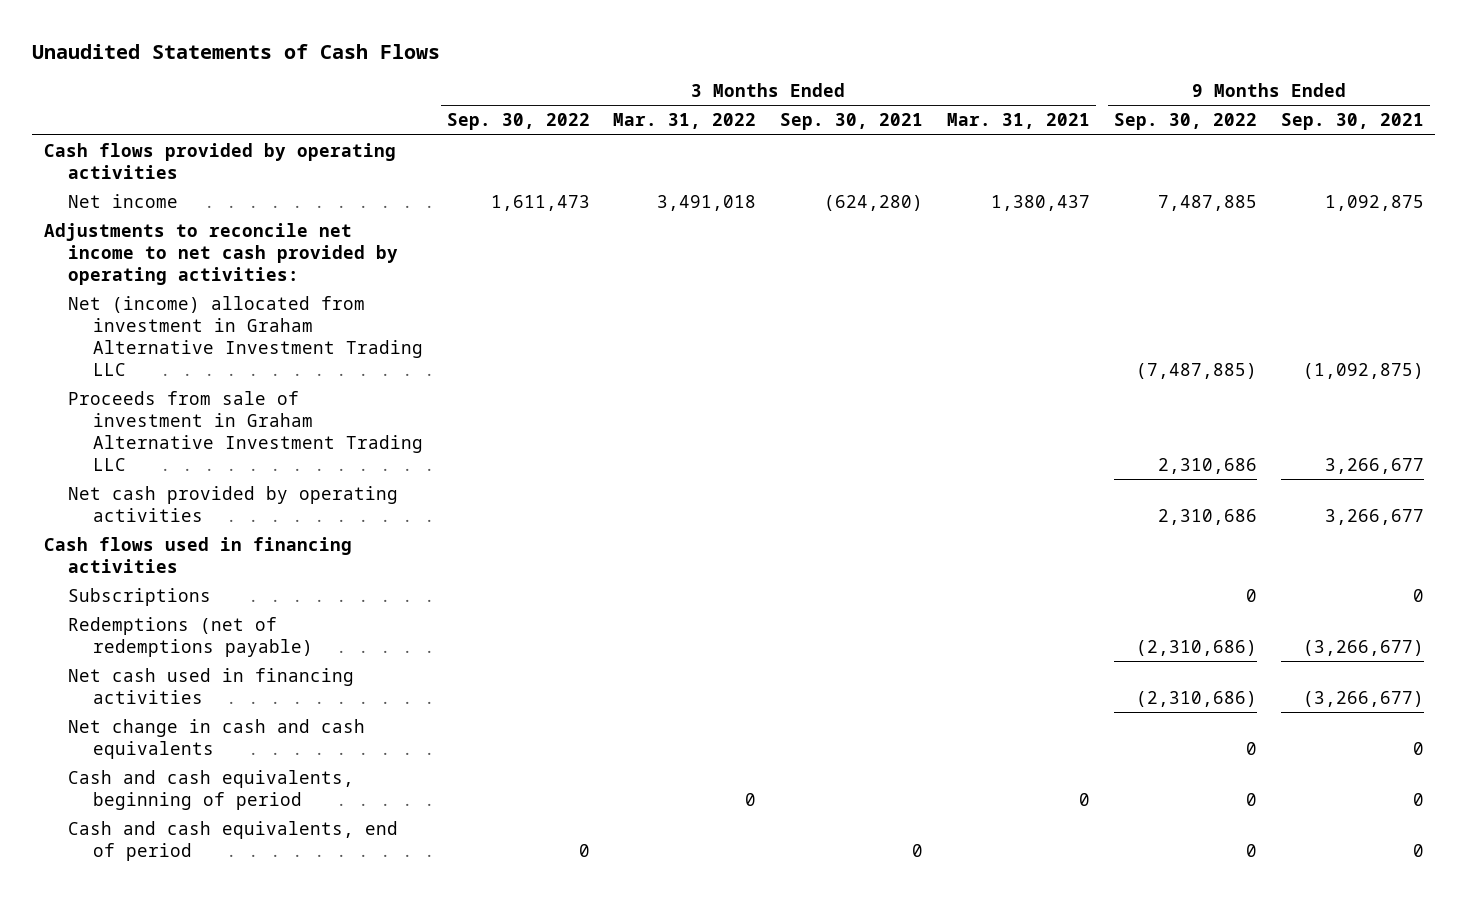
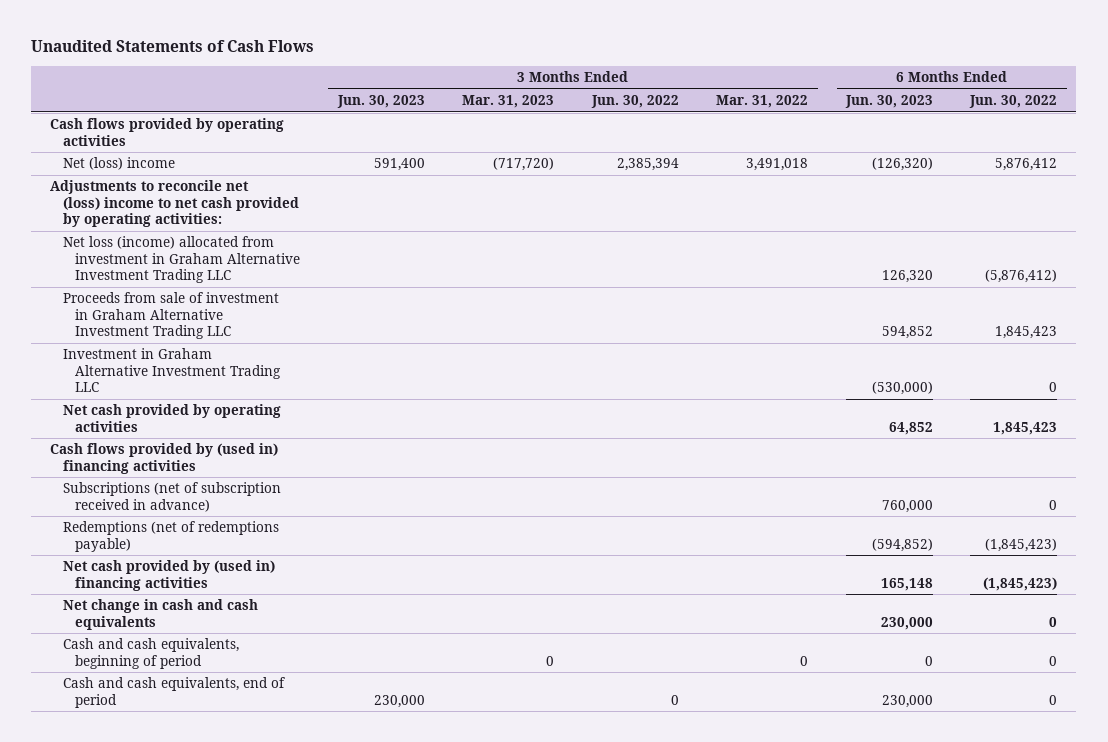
- | 3 Months Ended Sep. 30, 2022 | 3 Months Ended Mar. 31, 2022 | 3 Months Ended Sep. 30, 2021 | 3 Months Ended Mar. 31, 2021 | 9 Months Ended Sep. 30, 2022 | 9 Months Ended Sep. 30, 2021
+ | 3 Months Ended Jun. 30, 2023 | 3 Months Ended Mar. 31, 2023 | 3 Months Ended Jun. 30, 2022 | 3 Months Ended Mar. 31, 2022 | 6 Months Ended Jun. 30, 2023 | 6 Months Ended Jun. 30, 2022
- Net income | 1,611,473 | 3,491,018 | (624,280) | 1,380,437 | 7,487,885 | 1,092,875
- Adjustments to reconcile net income to net cash provided by operating activities:
- Net (income) allocated from investment in Graham Alternative Investment Trading LLC | | | | | (7,487,885) | (1,092,875)
+ Net (loss) income | 591,400 | (717,720) | 2,385,394 | 3,491,018 | (126,320) | 5,876,412
+ Adjustments to reconcile net (loss) income to net cash provided by operating activities:
+ Net loss (income) allocated from investment in Graham Alternative Investment Trading LLC | | | | | 126,320 | (5,876,412)
+ Investment in Graham Alternative Investment Trading LLC | | | | | (530,000) | 0
- Cash flows used in financing activities
- Subscriptions | | | | | 0 | 0
+ Cash flows provided by (used in) financing activities
+ Subscriptions (net of subscription received in advance) | | | | | 760,000 | 0
- Net cash used in financing activities | | | | | (2,310,686) | (3,266,677)
+ Net cash provided by (used in) financing activities | | | | | 165,148 | (1,845,423)

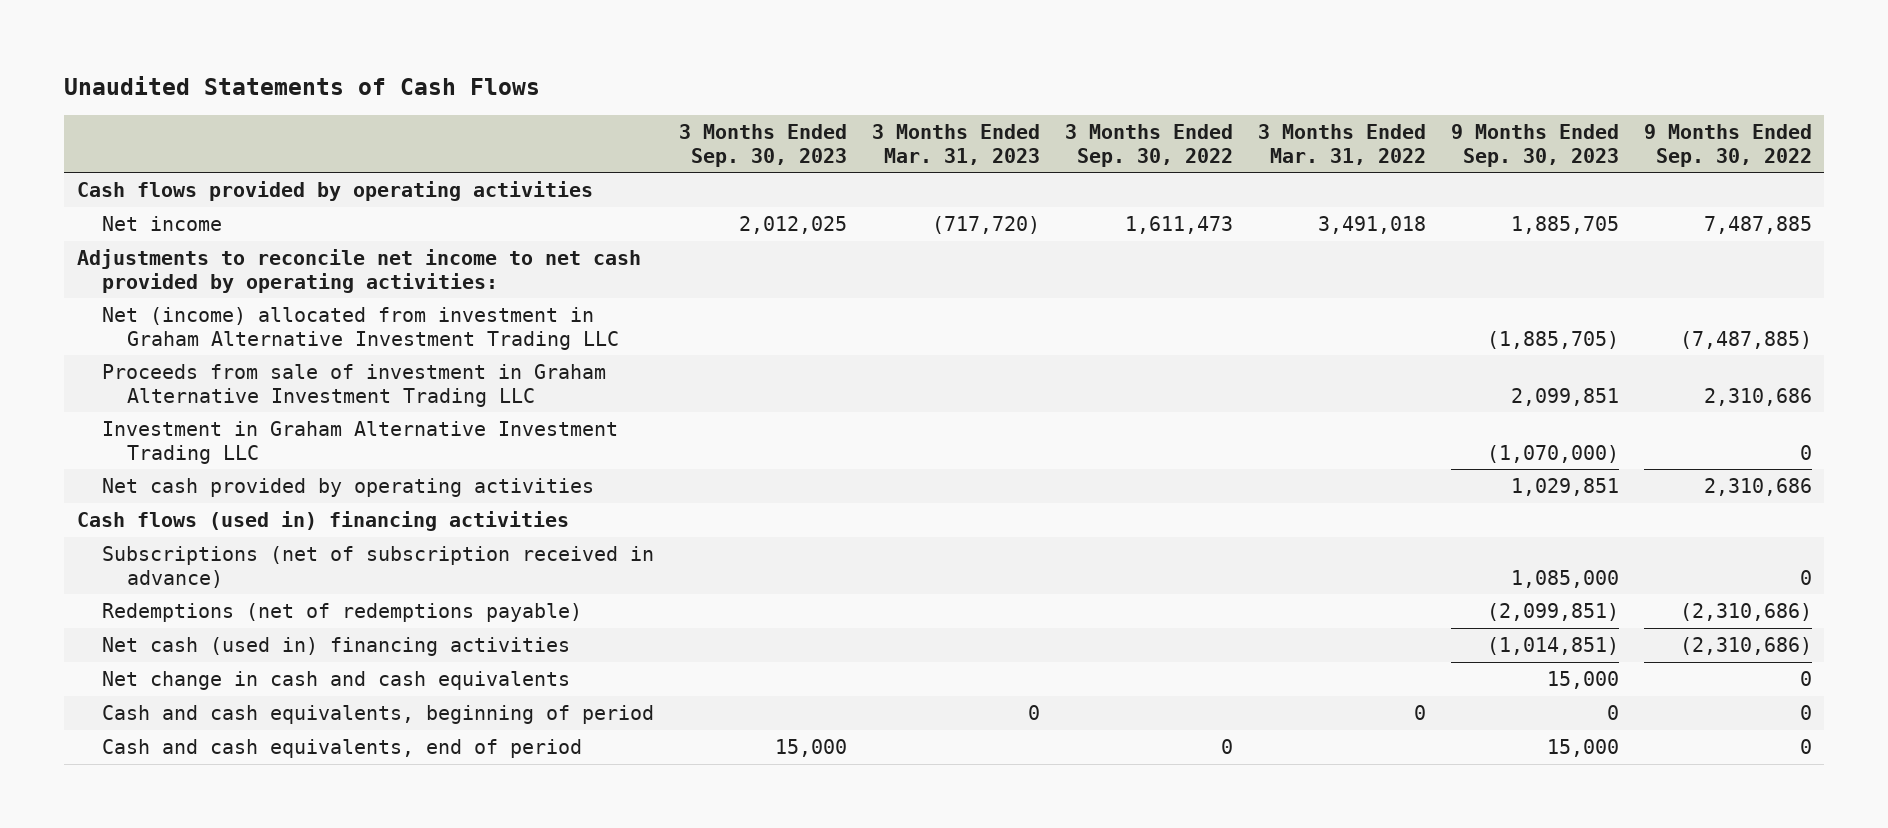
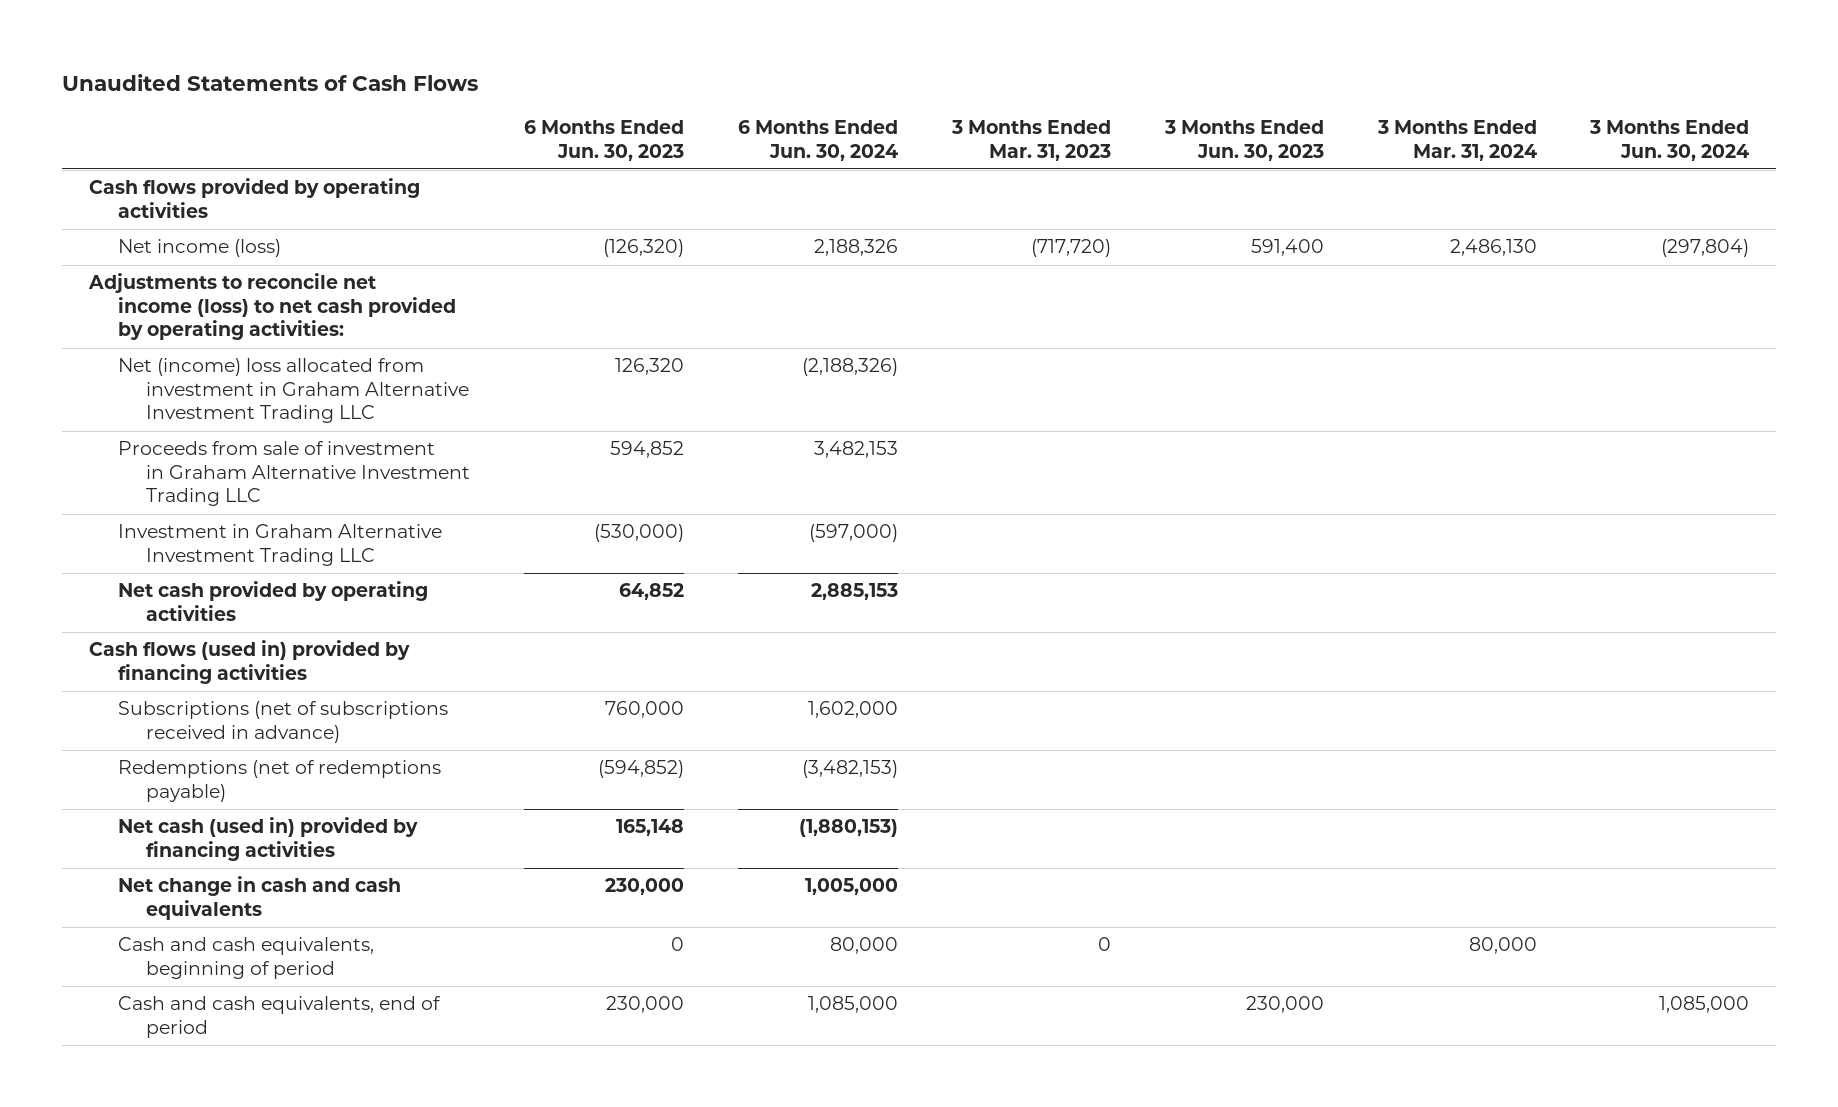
- | 3 Months Ended Sep. 30, 2023 | 3 Months Ended Mar. 31, 2023 | 3 Months Ended Sep. 30, 2022 | 3 Months Ended Mar. 31, 2022 | 9 Months Ended Sep. 30, 2023 | 9 Months Ended Sep. 30, 2022
+ | 6 Months Ended Jun. 30, 2023 | 6 Months Ended Jun. 30, 2024 | 3 Months Ended Mar. 31, 2023 | 3 Months Ended Jun. 30, 2023 | 3 Months Ended Mar. 31, 2024 | 3 Months Ended Jun. 30, 2024
- Net income | 2,012,025 | (717,720) | 1,611,473 | 3,491,018 | 1,885,705 | 7,487,885
- Adjustments to reconcile net income to net cash provided by operating activities:
- Net (income) allocated from investment in Graham Alternative Investment Trading LLC | | | | | (1,885,705) | (7,487,885)
+ Net income (loss) | (126,320) | 2,188,326 | (717,720) | 591,400 | 2,486,130 | (297,804)
+ Adjustments to reconcile net income (loss) to net cash provided by operating activities:
+ Net (income) loss allocated from investment in Graham Alternative Investment Trading LLC | 126,320 | (2,188,326) | | | |
- Cash flows (used in) financing activities
- Subscriptions (net of subscription received in advance) | | | | | 1,085,000 | 0
+ Cash flows (used in) provided by financing activities
+ Subscriptions (net of subscriptions received in advance) | 760,000 | 1,602,000 | | | |
- Net cash (used in) financing activities | | | | | (1,014,851) | (2,310,686)
+ Net cash (used in) provided by financing activities | 165,148 | (1,880,153) | | | |

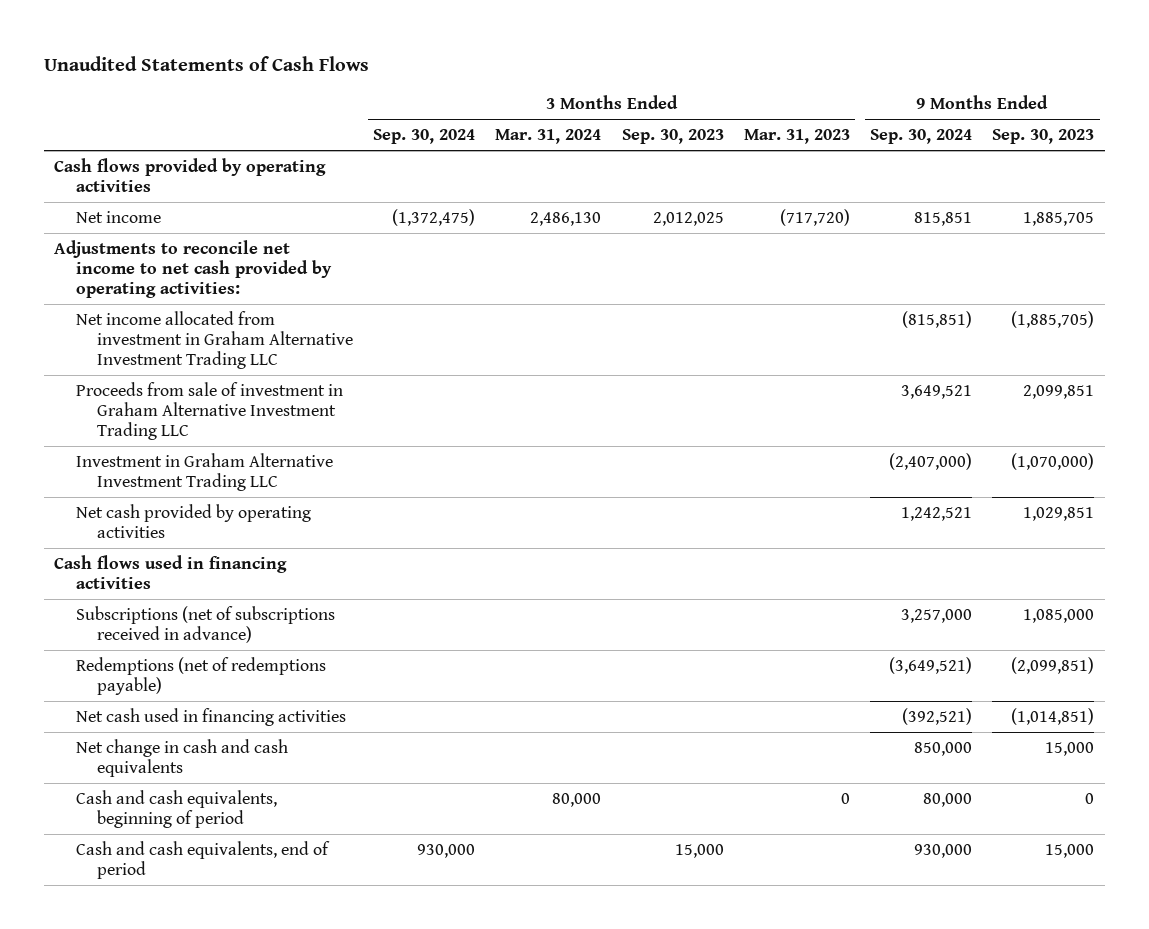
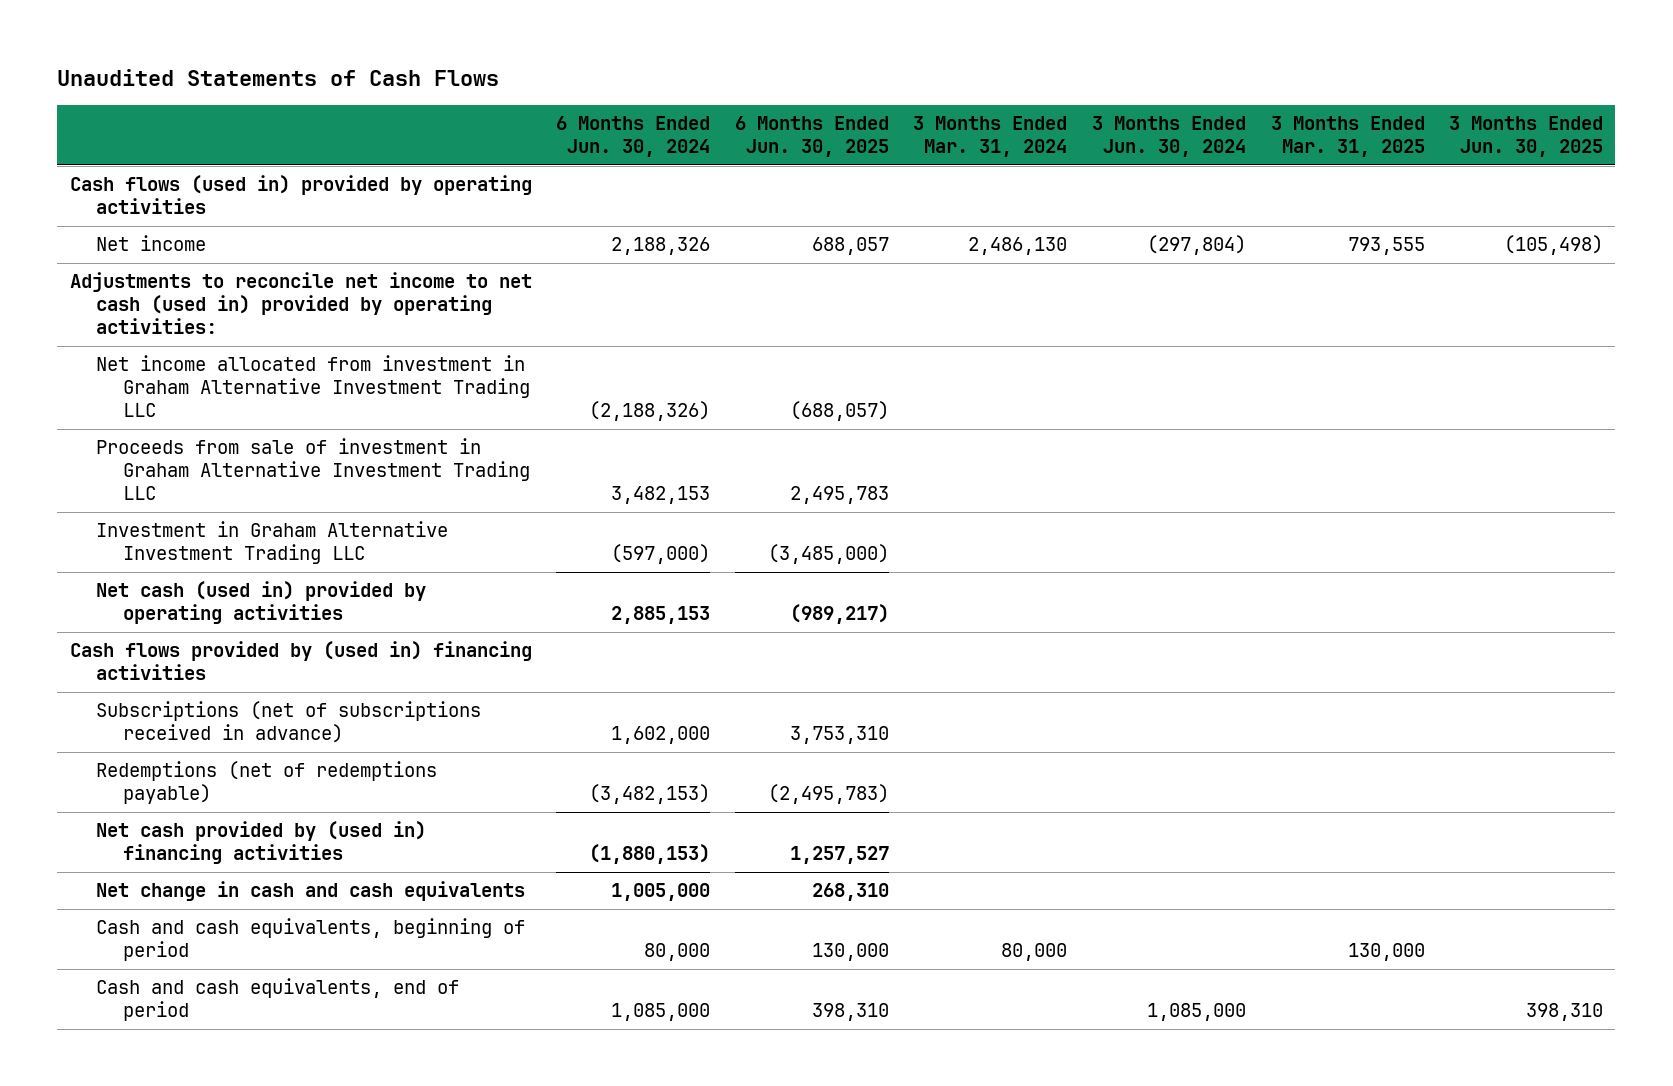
- | 3 Months Ended Sep. 30, 2024 | 3 Months Ended Mar. 31, 2024 | 3 Months Ended Sep. 30, 2023 | 3 Months Ended Mar. 31, 2023 | 9 Months Ended Sep. 30, 2024 | 9 Months Ended Sep. 30, 2023
+ | 6 Months Ended Jun. 30, 2024 | 6 Months Ended Jun. 30, 2025 | 3 Months Ended Mar. 31, 2024 | 3 Months Ended Jun. 30, 2024 | 3 Months Ended Mar. 31, 2025 | 3 Months Ended Jun. 30, 2025
- Cash flows provided by operating activities
+ Cash flows (used in) provided by operating activities
- Adjustments to reconcile net income to net cash provided by operating activities:
+ Adjustments to reconcile net income to net cash (used in) provided by operating activities:
- Net cash provided by operating activities | | | | | 1,242,521 | 1,029,851
- Cash flows used in financing activities
+ Net cash (used in) provided by operating activities | 2,885,153 | (989,217) | | | |
+ Cash flows provided by (used in) financing activities
- Net cash used in financing activities | | | | | (392,521) | (1,014,851)
+ Net cash provided by (used in) financing activities | (1,880,153) | 1,257,527 | | | |

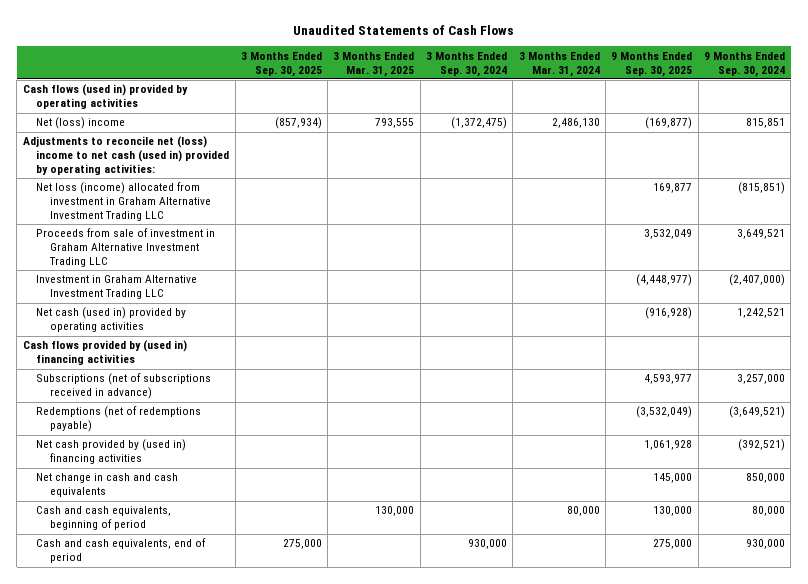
- | 6 Months Ended Jun. 30, 2024 | 6 Months Ended Jun. 30, 2025 | 3 Months Ended Mar. 31, 2024 | 3 Months Ended Jun. 30, 2024 | 3 Months Ended Mar. 31, 2025 | 3 Months Ended Jun. 30, 2025
+ | 3 Months Ended Sep. 30, 2025 | 3 Months Ended Mar. 31, 2025 | 3 Months Ended Sep. 30, 2024 | 3 Months Ended Mar. 31, 2024 | 9 Months Ended Sep. 30, 2025 | 9 Months Ended Sep. 30, 2024
- Net income | 2,188,326 | 688,057 | 2,486,130 | (297,804) | 793,555 | (105,498)
- Adjustments to reconcile net income to net cash (used in) provided by operating activities:
- Net income allocated from investment in Graham Alternative Investment Trading LLC | (2,188,326) | (688,057) | | | |
+ Net (loss) income | (857,934) | 793,555 | (1,372,475) | 2,486,130 | (169,877) | 815,851
+ Adjustments to reconcile net (loss) income to net cash (used in) provided by operating activities:
+ Net loss (income) allocated from investment in Graham Alternative Investment Trading LLC | | | | | 169,877 | (815,851)

